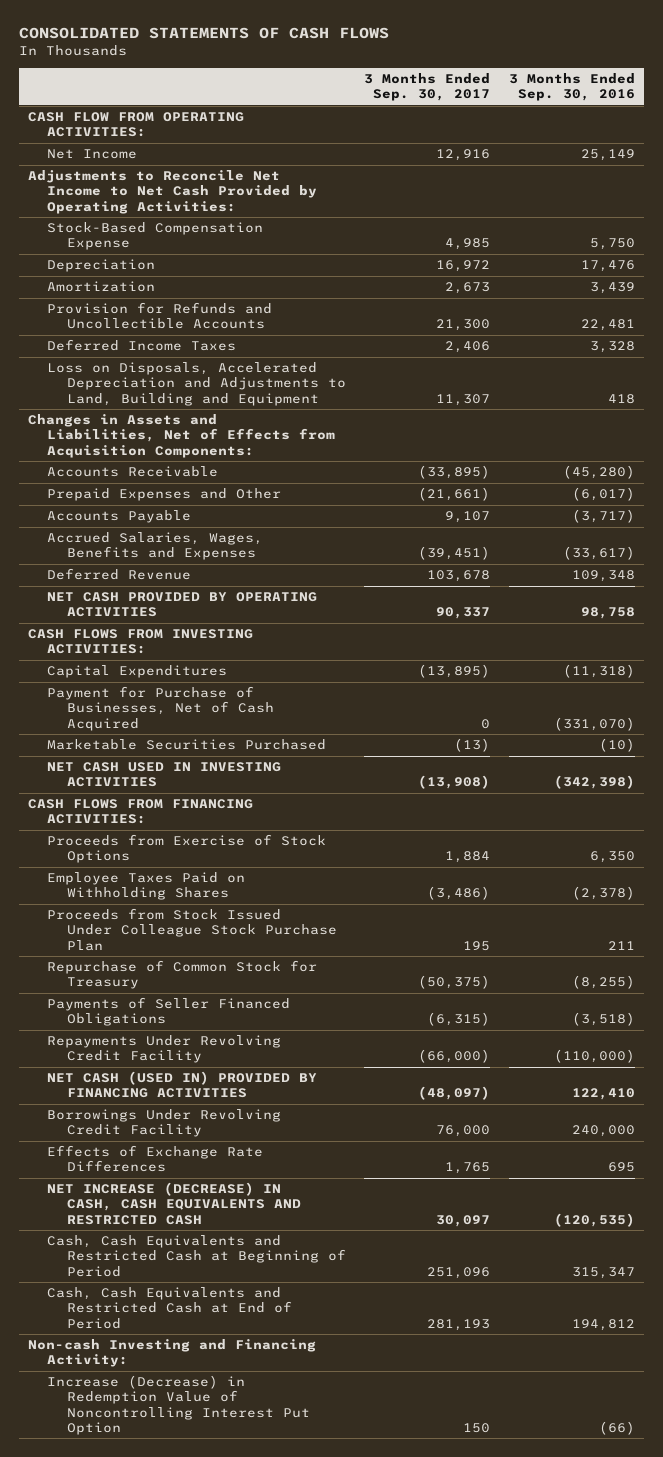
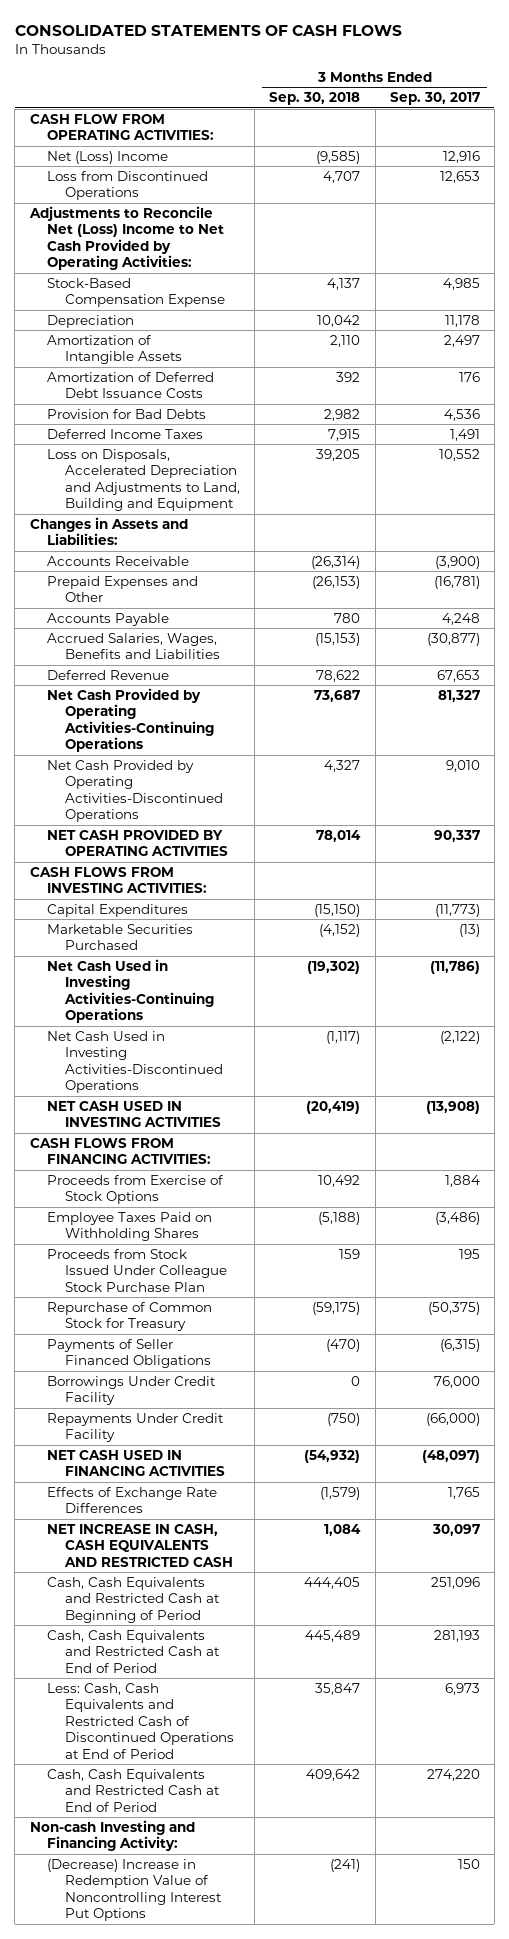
- | 3 Months Ended Sep. 30, 2017 | 3 Months Ended Sep. 30, 2016
+ | 3 Months Ended Sep. 30, 2018 | 3 Months Ended Sep. 30, 2017
- Net Income | 12,916 | 25,149
- Adjustments to Reconcile Net Income to Net Cash Provided by Operating Activities:
+ Net (Loss) Income | (9,585) | 12,916
+ Loss from Discontinued Operations | 4,707 | 12,653
+ Adjustments to Reconcile Net (Loss) Income to Net Cash Provided by Operating Activities:
- Depreciation | 16,972 | 17,476
- Amortization | 2,673 | 3,439
- Provision for Refunds and Uncollectible Accounts | 21,300 | 22,481
- Deferred Income Taxes | 2,406 | 3,328
- Loss on Disposals, Accelerated Depreciation and Adjustments to Land, Building and Equipment | 11,307 | 418
- Changes in Assets and Liabilities, Net of Effects from Acquisition Components:
- Accounts Receivable | (33,895) | (45,280)
- Prepaid Expenses and Other | (21,661) | (6,017)
- Accounts Payable | 9,107 | (3,717)
- Accrued Salaries, Wages, Benefits and Expenses | (39,451) | (33,617)
- Deferred Revenue | 103,678 | 109,348
+ Depreciation | 10,042 | 11,178
+ Amortization of Intangible Assets | 2,110 | 2,497
+ Amortization of Deferred Debt Issuance Costs | 392 | 176
+ Provision for Bad Debts | 2,982 | 4,536
+ Deferred Income Taxes | 7,915 | 1,491
+ Loss on Disposals, Accelerated Depreciation and Adjustments to Land, Building and Equipment | 39,205 | 10,552
+ Changes in Assets and Liabilities:
+ Accounts Receivable | (26,314) | (3,900)
+ Prepaid Expenses and Other | (26,153) | (16,781)
+ Accounts Payable | 780 | 4,248
+ Accrued Salaries, Wages, Benefits and Liabilities | (15,153) | (30,877)
+ Deferred Revenue | 78,622 | 67,653
+ Net Cash Provided by Operating Activities-Continuing Operations | 73,687 | 81,327
+ Net Cash Provided by Operating Activities-Discontinued Operations | 4,327 | 9,010
- Capital Expenditures | (13,895) | (11,318)
- Payment for Purchase of Businesses, Net of Cash Acquired | 0 | (331,070)
+ Capital Expenditures | (15,150) | (11,773)
+ Net Cash Used in Investing Activities-Continuing Operations | (19,302) | (11,786)
+ Net Cash Used in Investing Activities-Discontinued Operations | (1,117) | (2,122)
- Repayments Under Revolving Credit Facility | (66,000) | (110,000)
- NET CASH (USED IN) PROVIDED BY FINANCING ACTIVITIES | (48,097) | 122,410
- Borrowings Under Revolving Credit Facility | 76,000 | 240,000
+ Borrowings Under Credit Facility | 0 | 76,000
+ Repayments Under Credit Facility | (750) | (66,000)
+ NET CASH USED IN FINANCING ACTIVITIES | (54,932) | (48,097)
- NET INCREASE (DECREASE) IN CASH, CASH EQUIVALENTS AND RESTRICTED CASH | 30,097 | (120,535)
+ NET INCREASE IN CASH, CASH EQUIVALENTS AND RESTRICTED CASH | 1,084 | 30,097
+ Less: Cash, Cash Equivalents and Restricted Cash of Discontinued Operations at End of Period | 35,847 | 6,973
+ Cash, Cash Equivalents and Restricted Cash at End of Period | 409,642 | 274,220
- Increase (Decrease) in Redemption Value of Noncontrolling Interest Put Option | 150 | (66)
+ (Decrease) Increase in Redemption Value of Noncontrolling Interest Put Options | (241) | 150

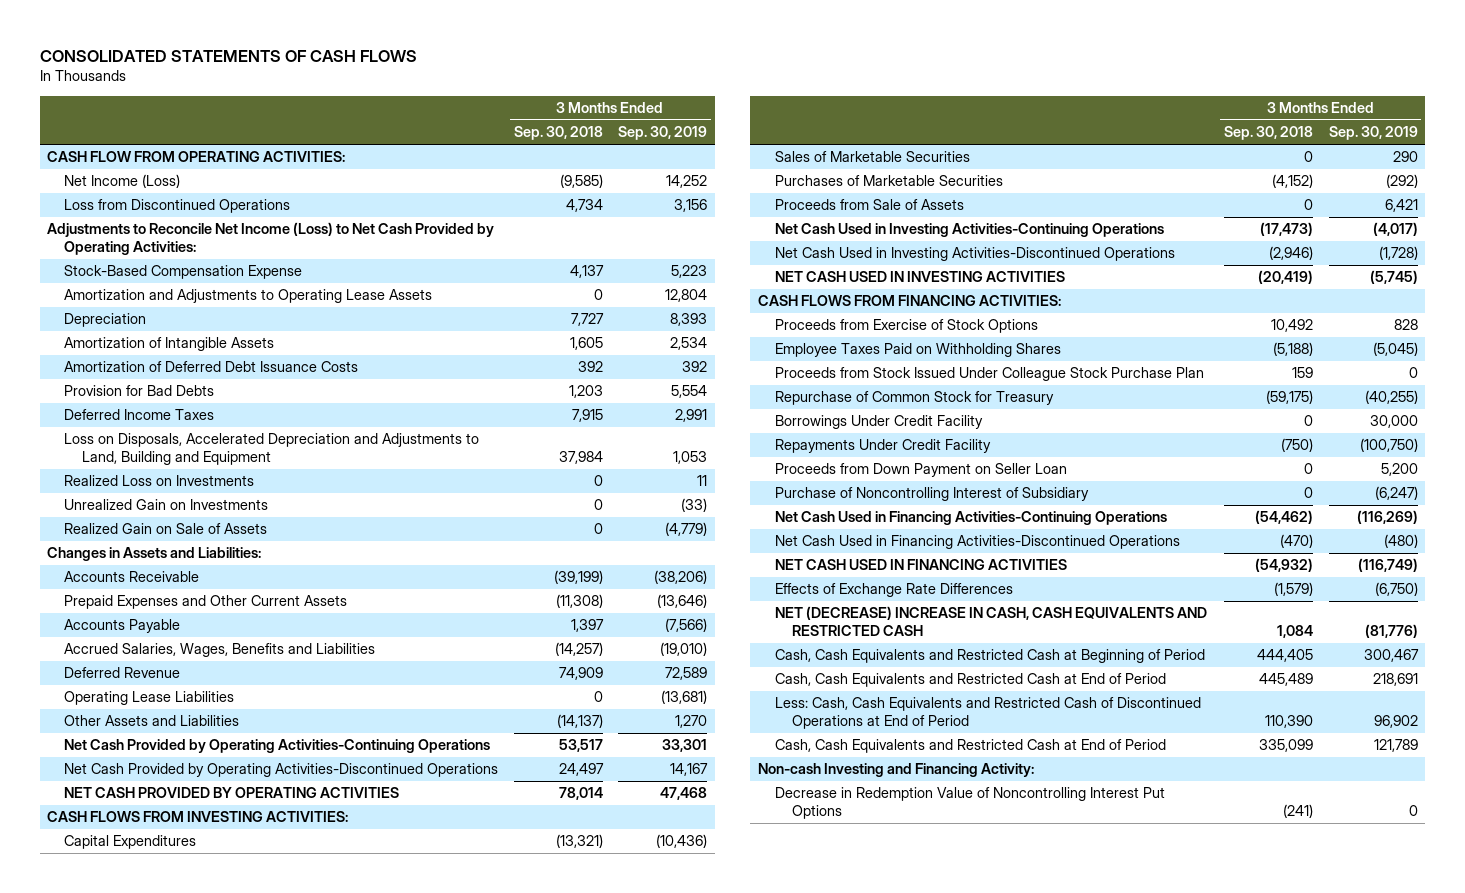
- | 3 Months Ended Sep. 30, 2018 | 3 Months Ended Sep. 30, 2017
+ | 3 Months Ended Sep. 30, 2018 | 3 Months Ended Sep. 30, 2019
- Net (Loss) Income | (9,585) | 12,916
- Loss from Discontinued Operations | 4,707 | 12,653
- Adjustments to Reconcile Net (Loss) Income to Net Cash Provided by Operating Activities:
+ Net Income (Loss) | (9,585) | 14,252
+ Loss from Discontinued Operations | 4,734 | 3,156
+ Adjustments to Reconcile Net Income (Loss) to Net Cash Provided by Operating Activities:
- Depreciation | 10,042 | 11,178
- Amortization of Intangible Assets | 2,110 | 2,497
+ Amortization and Adjustments to Operating Lease Assets | 0 | 12,804
+ Depreciation | 7,727 | 8,393
+ Amortization of Intangible Assets | 1,605 | 2,534
- Provision for Bad Debts | 2,982 | 4,536
+ Provision for Bad Debts | 1,203 | 5,554
- Loss on Disposals, Accelerated Depreciation and Adjustments to Land, Building and Equipment | 39,205 | 10,552
+ Loss on Disposals, Accelerated Depreciation and Adjustments to Land, Building and Equipment | 37,984 | 1,053
+ Realized Loss on Investments | 0 | 11
+ Unrealized Gain on Investments | 0 | (33)
+ Realized Gain on Sale of Assets | 0 | (4,779)
- Accounts Receivable | (26,314) | (3,900)
- Prepaid Expenses and Other | (26,153) | (16,781)
- Accounts Payable | 780 | 4,248
- Accrued Salaries, Wages, Benefits and Liabilities | (15,153) | (30,877)
- Deferred Revenue | 78,622 | 67,653
- Net Cash Provided by Operating Activities-Continuing Operations | 73,687 | 81,327
- Net Cash Provided by Operating Activities-Discontinued Operations | 4,327 | 9,010
+ Accounts Receivable | (39,199) | (38,206)
+ Prepaid Expenses and Other Current Assets | (11,308) | (13,646)
+ Accounts Payable | 1,397 | (7,566)
+ Accrued Salaries, Wages, Benefits and Liabilities | (14,257) | (19,010)
+ Deferred Revenue | 74,909 | 72,589
+ Operating Lease Liabilities | 0 | (13,681)
+ Other Assets and Liabilities | (14,137) | 1,270
+ Net Cash Provided by Operating Activities-Continuing Operations | 53,517 | 33,301
+ Net Cash Provided by Operating Activities-Discontinued Operations | 24,497 | 14,167
- Capital Expenditures | (15,150) | (11,773)
- Marketable Securities Purchased | (4,152) | (13)
- Net Cash Used in Investing Activities-Continuing Operations | (19,302) | (11,786)
- Net Cash Used in Investing Activities-Discontinued Operations | (1,117) | (2,122)
+ Capital Expenditures | (13,321) | (10,436)
+ Sales of Marketable Securities | 0 | 290
+ Purchases of Marketable Securities | (4,152) | (292)
+ Proceeds from Sale of Assets | 0 | 6,421
+ Net Cash Used in Investing Activities-Continuing Operations | (17,473) | (4,017)
+ Net Cash Used in Investing Activities-Discontinued Operations | (2,946) | (1,728)
- Payments of Seller Financed Obligations | (470) | (6,315)
+ Proceeds from Down Payment on Seller Loan | 0 | 5,200
+ Purchase of Noncontrolling Interest of Subsidiary | 0 | (6,247)
+ Net Cash Used in Financing Activities-Continuing Operations | (54,462) | (116,269)
+ Net Cash Used in Financing Activities-Discontinued Operations | (470) | (480)
- NET INCREASE IN CASH, CASH EQUIVALENTS AND RESTRICTED CASH | 1,084 | 30,097
+ NET (DECREASE) INCREASE IN CASH, CASH EQUIVALENTS AND RESTRICTED CASH | 1,084 | (81,776)
- Less: Cash, Cash Equivalents and Restricted Cash of Discontinued Operations at End of Period | 35,847 | 6,973
- Cash, Cash Equivalents and Restricted Cash at End of Period | 409,642 | 274,220
+ Less: Cash, Cash Equivalents and Restricted Cash of Discontinued Operations at End of Period | 110,390 | 96,902
+ Cash, Cash Equivalents and Restricted Cash at End of Period | 335,099 | 121,789
- (Decrease) Increase in Redemption Value of Noncontrolling Interest Put Options | (241) | 150
+ Decrease in Redemption Value of Noncontrolling Interest Put Options | (241) | 0

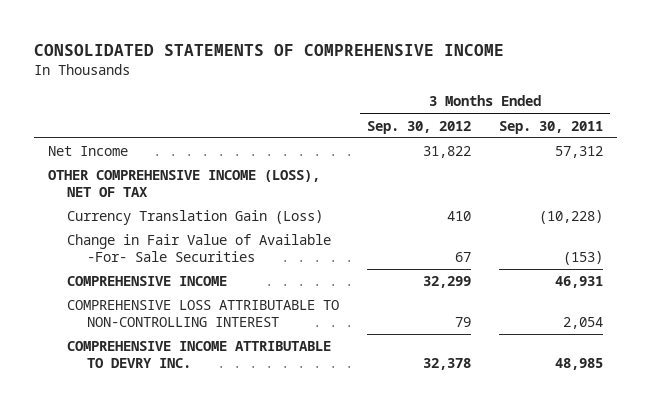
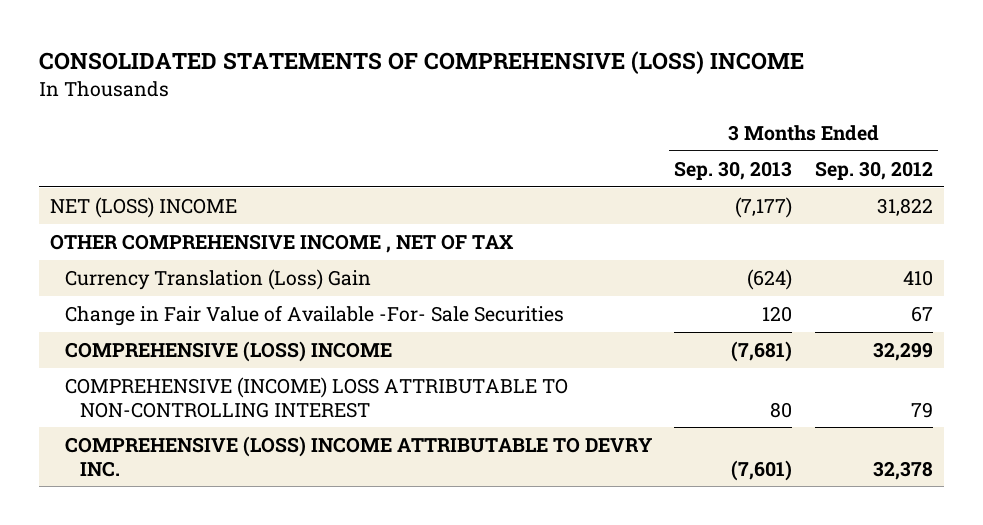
- CONSOLIDATED STATEMENTS OF COMPREHENSIVE INCOME
+ CONSOLIDATED STATEMENTS OF COMPREHENSIVE (LOSS) INCOME
- | 3 Months Ended Sep. 30, 2012 | 3 Months Ended Sep. 30, 2011
+ | 3 Months Ended Sep. 30, 2013 | 3 Months Ended Sep. 30, 2012
- Net Income | 31,822 | 57,312
- OTHER COMPREHENSIVE INCOME (LOSS), NET OF TAX
- Currency Translation Gain (Loss) | 410 | (10,228)
+ NET (LOSS) INCOME | (7,177) | 31,822
+ OTHER COMPREHENSIVE INCOME , NET OF TAX
+ Currency Translation (Loss) Gain | (624) | 410
- COMPREHENSIVE INCOME | 32,299 | 46,931
- COMPREHENSIVE LOSS ATTRIBUTABLE TO NON-CONTROLLING INTEREST | 79 | 2,054
- COMPREHENSIVE INCOME ATTRIBUTABLE TO DEVRY INC. | 32,378 | 48,985
+ COMPREHENSIVE (LOSS) INCOME | (7,681) | 32,299
+ COMPREHENSIVE (INCOME) LOSS ATTRIBUTABLE TO NON-CONTROLLING INTEREST | 80 | 79
+ COMPREHENSIVE (LOSS) INCOME ATTRIBUTABLE TO DEVRY INC. | (7,601) | 32,378

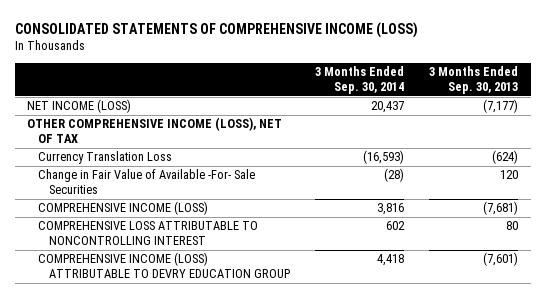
- CONSOLIDATED STATEMENTS OF COMPREHENSIVE (LOSS) INCOME
+ CONSOLIDATED STATEMENTS OF COMPREHENSIVE INCOME (LOSS)
- | 3 Months Ended Sep. 30, 2013 | 3 Months Ended Sep. 30, 2012
+ | 3 Months Ended Sep. 30, 2014 | 3 Months Ended Sep. 30, 2013
- NET (LOSS) INCOME | (7,177) | 31,822
- OTHER COMPREHENSIVE INCOME , NET OF TAX
- Currency Translation (Loss) Gain | (624) | 410
+ NET INCOME (LOSS) | 20,437 | (7,177)
+ OTHER COMPREHENSIVE INCOME (LOSS), NET OF TAX
+ Currency Translation Loss | (16,593) | (624)
- COMPREHENSIVE (LOSS) INCOME | (7,681) | 32,299
- COMPREHENSIVE (INCOME) LOSS ATTRIBUTABLE TO NON-CONTROLLING INTEREST | 80 | 79
- COMPREHENSIVE (LOSS) INCOME ATTRIBUTABLE TO DEVRY INC. | (7,601) | 32,378
+ COMPREHENSIVE INCOME (LOSS) | 3,816 | (7,681)
+ COMPREHENSIVE LOSS ATTRIBUTABLE TO NONCONTROLLING INTEREST | 602 | 80
+ COMPREHENSIVE INCOME (LOSS) ATTRIBUTABLE TO DEVRY EDUCATION GROUP | 4,418 | (7,601)

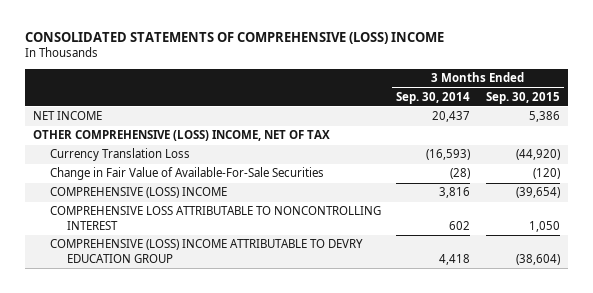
- CONSOLIDATED STATEMENTS OF COMPREHENSIVE INCOME (LOSS)
+ CONSOLIDATED STATEMENTS OF COMPREHENSIVE (LOSS) INCOME
- | 3 Months Ended Sep. 30, 2014 | 3 Months Ended Sep. 30, 2013
+ | 3 Months Ended Sep. 30, 2014 | 3 Months Ended Sep. 30, 2015
- NET INCOME (LOSS) | 20,437 | (7,177)
- OTHER COMPREHENSIVE INCOME (LOSS), NET OF TAX
+ NET INCOME | 20,437 | 5,386
+ OTHER COMPREHENSIVE (LOSS) INCOME, NET OF TAX
- Change in Fair Value of Available -For- Sale Securities | (28) | 120
- COMPREHENSIVE INCOME (LOSS) | 3,816 | (7,681)
+ Change in Fair Value of Available-For-Sale Securities | (28) | (120)
+ COMPREHENSIVE (LOSS) INCOME | 3,816 | (39,654)
- COMPREHENSIVE INCOME (LOSS) ATTRIBUTABLE TO DEVRY EDUCATION GROUP | 4,418 | (7,601)
+ COMPREHENSIVE (LOSS) INCOME ATTRIBUTABLE TO DEVRY EDUCATION GROUP | 4,418 | (38,604)

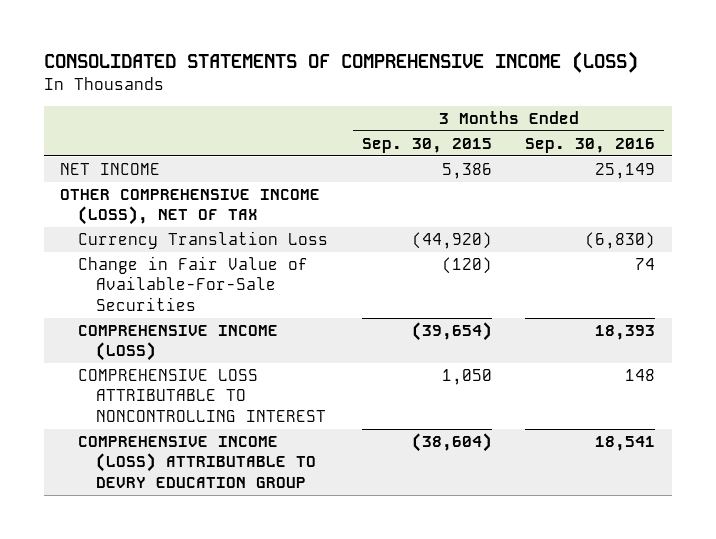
- CONSOLIDATED STATEMENTS OF COMPREHENSIVE (LOSS) INCOME
+ CONSOLIDATED STATEMENTS OF COMPREHENSIVE INCOME (LOSS)
- | 3 Months Ended Sep. 30, 2014 | 3 Months Ended Sep. 30, 2015
+ | 3 Months Ended Sep. 30, 2015 | 3 Months Ended Sep. 30, 2016
- OTHER COMPREHENSIVE (LOSS) INCOME, NET OF TAX
+ OTHER COMPREHENSIVE INCOME (LOSS), NET OF TAX
- COMPREHENSIVE (LOSS) INCOME | 3,816 | (39,654)
+ COMPREHENSIVE INCOME (LOSS) | (39,654) | 18,393
- COMPREHENSIVE (LOSS) INCOME ATTRIBUTABLE TO DEVRY EDUCATION GROUP | 4,418 | (38,604)
+ COMPREHENSIVE INCOME (LOSS) ATTRIBUTABLE TO DEVRY EDUCATION GROUP | (38,604) | 18,541

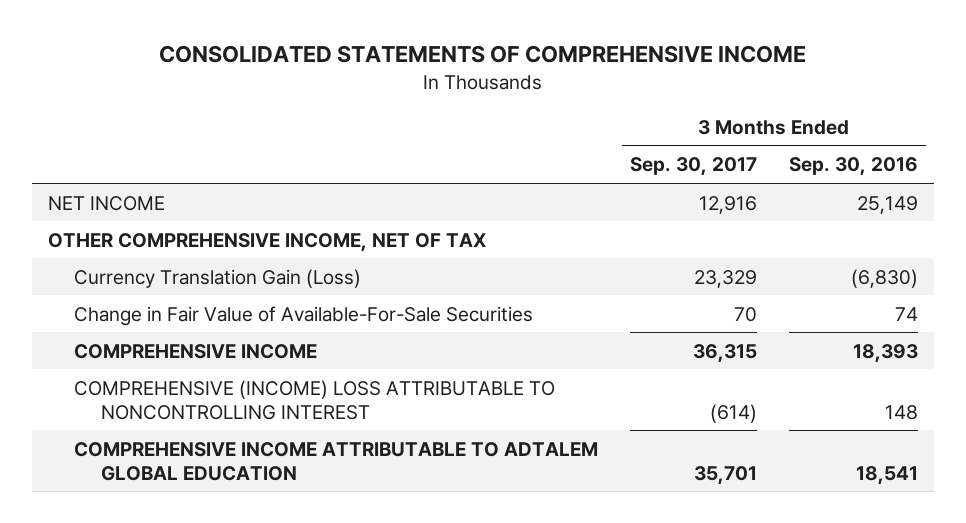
- CONSOLIDATED STATEMENTS OF COMPREHENSIVE INCOME (LOSS)
+ CONSOLIDATED STATEMENTS OF COMPREHENSIVE INCOME
- | 3 Months Ended Sep. 30, 2015 | 3 Months Ended Sep. 30, 2016
+ | 3 Months Ended Sep. 30, 2017 | 3 Months Ended Sep. 30, 2016
- OTHER COMPREHENSIVE INCOME (LOSS), NET OF TAX
- Currency Translation Loss | (44,920) | (6,830)
+ OTHER COMPREHENSIVE INCOME, NET OF TAX
+ Currency Translation Gain (Loss) | 23,329 | (6,830)
- COMPREHENSIVE INCOME (LOSS) | (39,654) | 18,393
- COMPREHENSIVE LOSS ATTRIBUTABLE TO NONCONTROLLING INTEREST | 1,050 | 148
- COMPREHENSIVE INCOME (LOSS) ATTRIBUTABLE TO DEVRY EDUCATION GROUP | (38,604) | 18,541
+ COMPREHENSIVE INCOME | 36,315 | 18,393
+ COMPREHENSIVE (INCOME) LOSS ATTRIBUTABLE TO NONCONTROLLING INTEREST | (614) | 148
+ COMPREHENSIVE INCOME ATTRIBUTABLE TO ADTALEM GLOBAL EDUCATION | 35,701 | 18,541

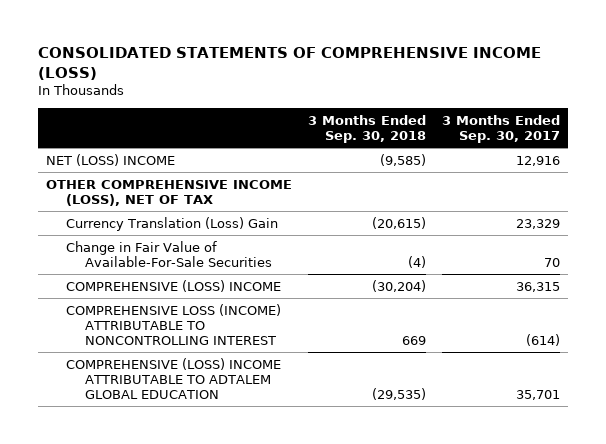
- CONSOLIDATED STATEMENTS OF COMPREHENSIVE INCOME
+ CONSOLIDATED STATEMENTS OF COMPREHENSIVE INCOME (LOSS)
- | 3 Months Ended Sep. 30, 2017 | 3 Months Ended Sep. 30, 2016
+ | 3 Months Ended Sep. 30, 2018 | 3 Months Ended Sep. 30, 2017
- NET INCOME | 12,916 | 25,149
- OTHER COMPREHENSIVE INCOME, NET OF TAX
- Currency Translation Gain (Loss) | 23,329 | (6,830)
+ NET (LOSS) INCOME | (9,585) | 12,916
+ OTHER COMPREHENSIVE INCOME (LOSS), NET OF TAX
+ Currency Translation (Loss) Gain | (20,615) | 23,329
- COMPREHENSIVE INCOME | 36,315 | 18,393
- COMPREHENSIVE (INCOME) LOSS ATTRIBUTABLE TO NONCONTROLLING INTEREST | (614) | 148
- COMPREHENSIVE INCOME ATTRIBUTABLE TO ADTALEM GLOBAL EDUCATION | 35,701 | 18,541
+ COMPREHENSIVE (LOSS) INCOME | (30,204) | 36,315
+ COMPREHENSIVE LOSS (INCOME) ATTRIBUTABLE TO NONCONTROLLING INTEREST | 669 | (614)
+ COMPREHENSIVE (LOSS) INCOME ATTRIBUTABLE TO ADTALEM GLOBAL EDUCATION | (29,535) | 35,701

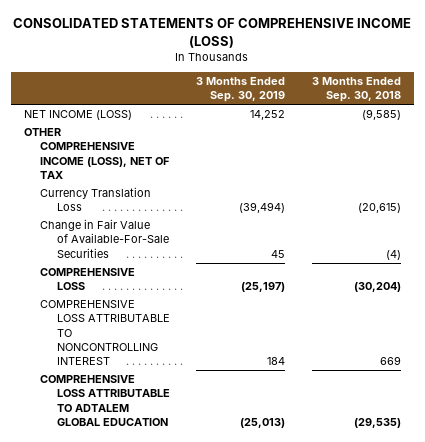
- | 3 Months Ended Sep. 30, 2018 | 3 Months Ended Sep. 30, 2017
+ | 3 Months Ended Sep. 30, 2019 | 3 Months Ended Sep. 30, 2018
- NET (LOSS) INCOME | (9,585) | 12,916
+ NET INCOME (LOSS) | 14,252 | (9,585)
- Currency Translation (Loss) Gain | (20,615) | 23,329
+ Currency Translation Loss | (39,494) | (20,615)
- COMPREHENSIVE (LOSS) INCOME | (30,204) | 36,315
- COMPREHENSIVE LOSS (INCOME) ATTRIBUTABLE TO NONCONTROLLING INTEREST | 669 | (614)
- COMPREHENSIVE (LOSS) INCOME ATTRIBUTABLE TO ADTALEM GLOBAL EDUCATION | (29,535) | 35,701
+ COMPREHENSIVE LOSS | (25,197) | (30,204)
+ COMPREHENSIVE LOSS ATTRIBUTABLE TO NONCONTROLLING INTEREST | 184 | 669
+ COMPREHENSIVE LOSS ATTRIBUTABLE TO ADTALEM GLOBAL EDUCATION | (25,013) | (29,535)

